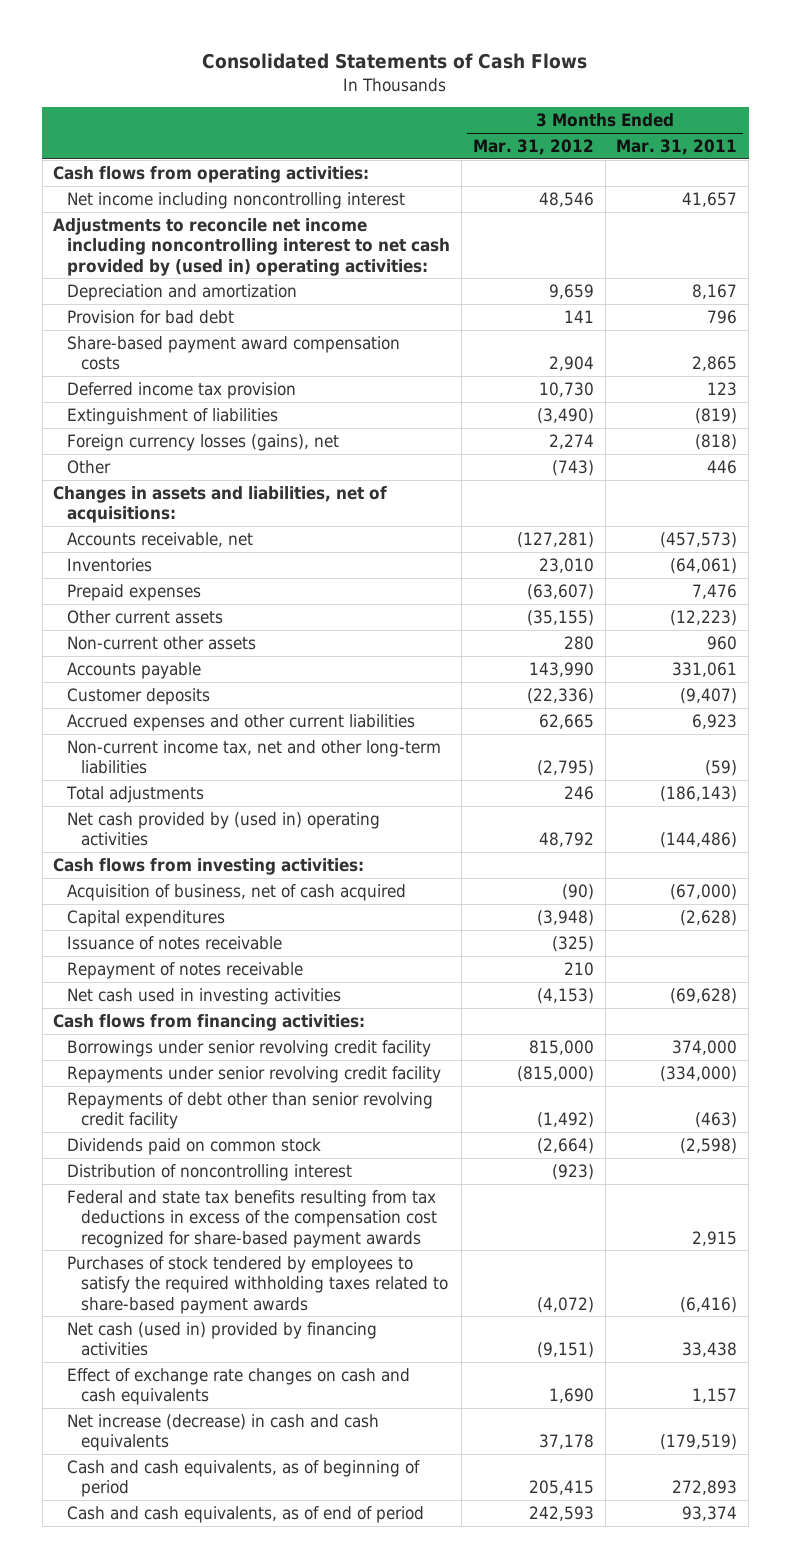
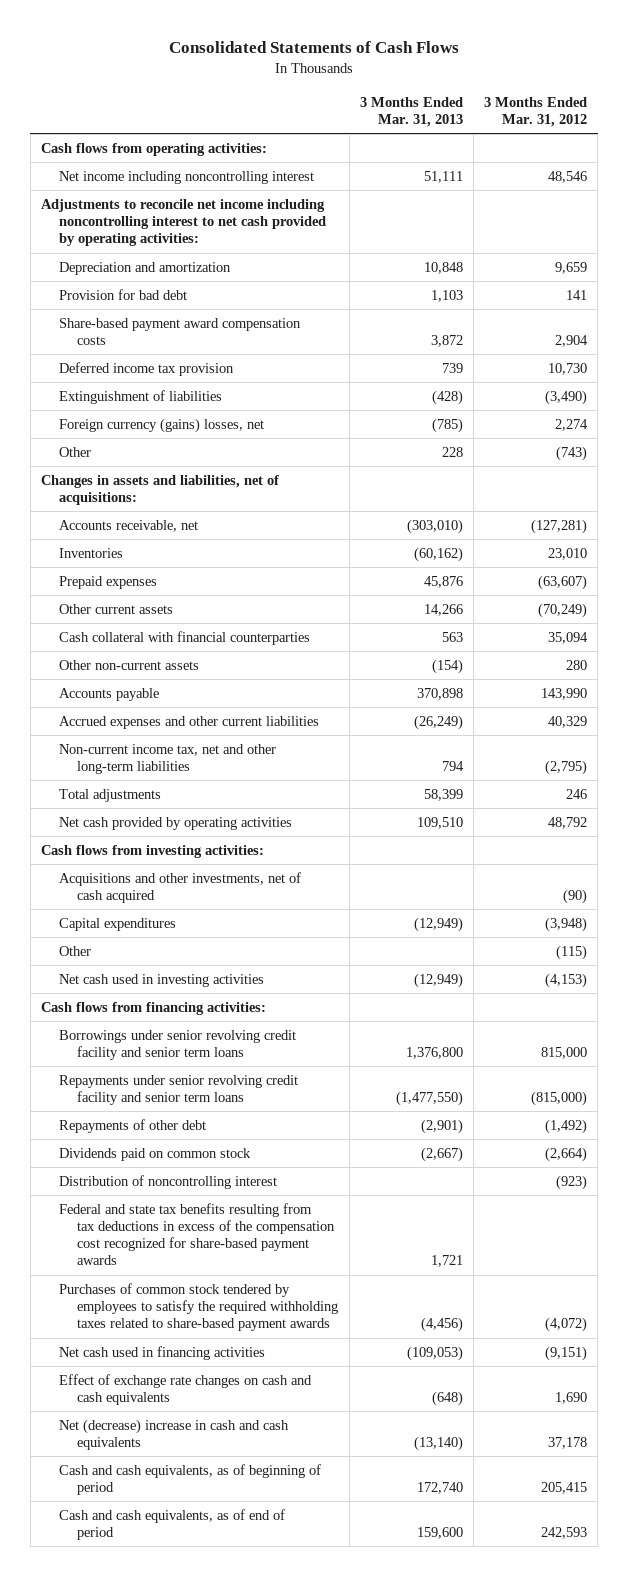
- | 3 Months Ended Mar. 31, 2012 | 3 Months Ended Mar. 31, 2011
+ | 3 Months Ended Mar. 31, 2013 | 3 Months Ended Mar. 31, 2012
- Adjustments to reconcile net income including noncontrolling interest to net cash provided by (used in) operating activities:
+ Adjustments to reconcile net income including noncontrolling interest to net cash provided by operating activities:
- Foreign currency losses (gains), net | 2,274 | (818)
+ Foreign currency (gains) losses, net | (785) | 2,274
- Other current assets | (35,155) | (12,223)
- Non-current other assets | 280 | 960
+ Other current assets | 14,266 | (70,249)
+ Cash collateral with financial counterparties | 563 | 35,094
+ Other non-current assets | (154) | 280
- Customer deposits | (22,336) | (9,407)
- Accrued expenses and other current liabilities | 62,665 | 6,923
+ Accrued expenses and other current liabilities | (26,249) | 40,329
- Net cash provided by (used in) operating activities | 48,792 | (144,486)
+ Net cash provided by operating activities | 109,510 | 48,792
- Acquisition of business, net of cash acquired | (90) | (67,000)
+ Acquisitions and other investments, net of cash acquired | | (90)
- Issuance of notes receivable | (325) |
- Repayment of notes receivable | 210 |
+ Other | | (115)
- Borrowings under senior revolving credit facility | 815,000 | 374,000
- Repayments under senior revolving credit facility | (815,000) | (334,000)
- Repayments of debt other than senior revolving credit facility | (1,492) | (463)
+ Borrowings under senior revolving credit facility and senior term loans | 1,376,800 | 815,000
+ Repayments under senior revolving credit facility and senior term loans | (1,477,550) | (815,000)
+ Repayments of other debt | (2,901) | (1,492)
- Purchases of stock tendered by employees to satisfy the required withholding taxes related to share-based payment awards | (4,072) | (6,416)
- Net cash (used in) provided by financing activities | (9,151) | 33,438
+ Purchases of common stock tendered by employees to satisfy the required withholding taxes related to share-based payment awards | (4,456) | (4,072)
+ Net cash used in financing activities | (109,053) | (9,151)
- Net increase (decrease) in cash and cash equivalents | 37,178 | (179,519)
+ Net (decrease) increase in cash and cash equivalents | (13,140) | 37,178

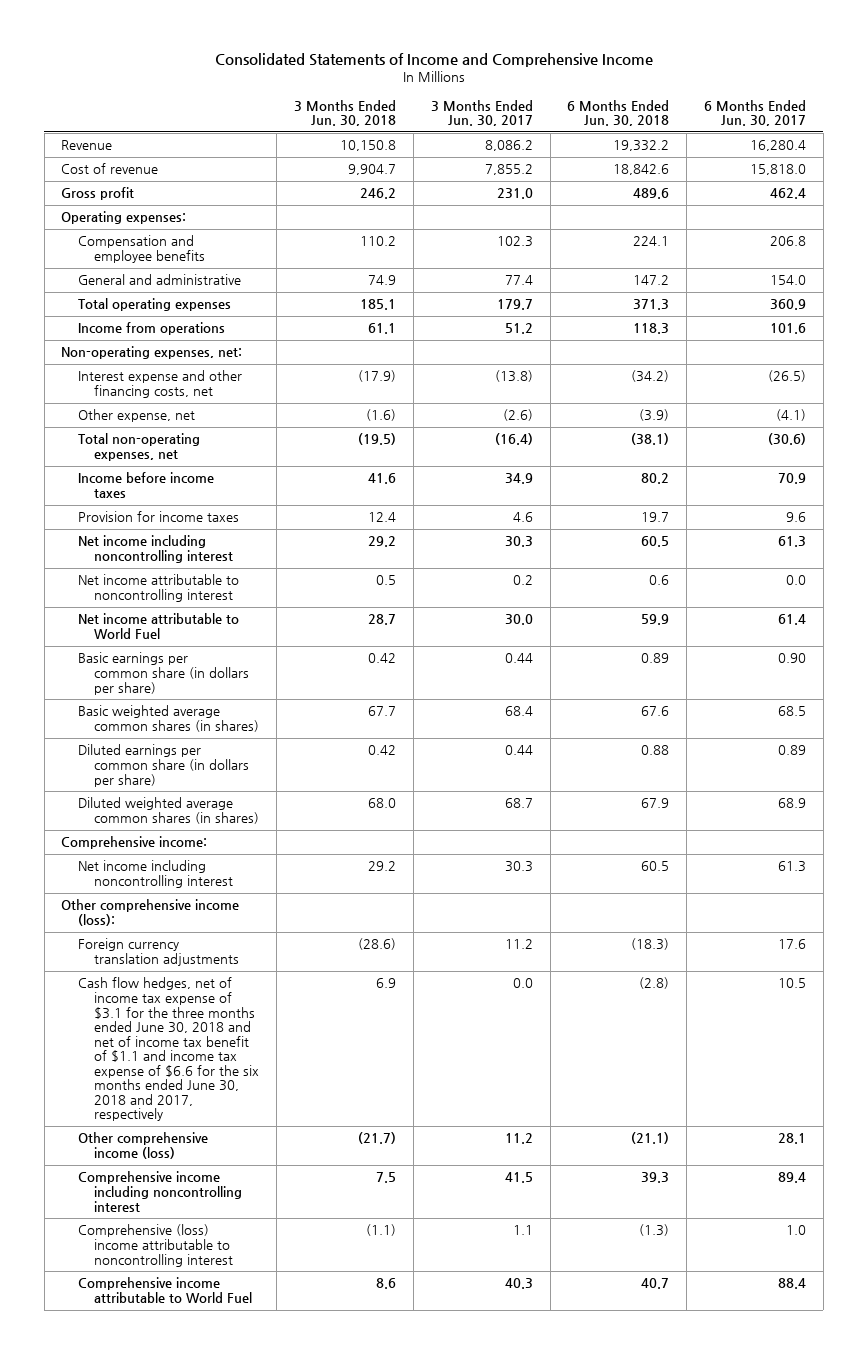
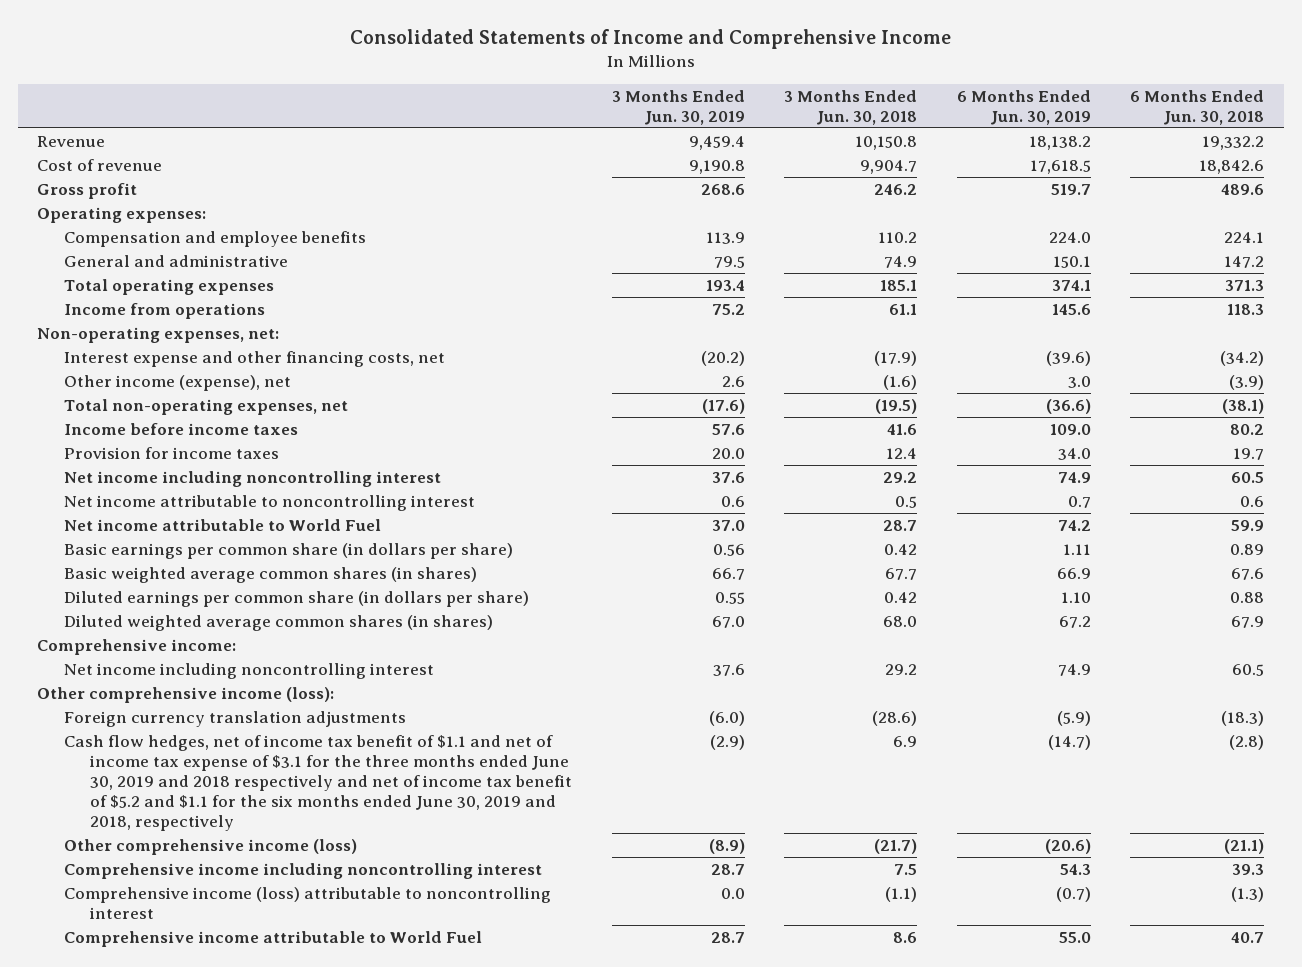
- | 3 Months Ended Jun. 30, 2018 | 3 Months Ended Jun. 30, 2017 | 6 Months Ended Jun. 30, 2018 | 6 Months Ended Jun. 30, 2017
+ | 3 Months Ended Jun. 30, 2019 | 3 Months Ended Jun. 30, 2018 | 6 Months Ended Jun. 30, 2019 | 6 Months Ended Jun. 30, 2018
- Other expense, net | (1.6) | (2.6) | (3.9) | (4.1)
+ Other income (expense), net | 2.6 | (1.6) | 3.0 | (3.9)
- Cash flow hedges, net of income tax expense of $3.1 for the three months ended June 30, 2018 and net of income tax benefit of $1.1 and income tax expense of $6.6 for the six months ended June 30, 2018 and 2017, respectively | 6.9 | 0.0 | (2.8) | 10.5
+ Cash flow hedges, net of income tax benefit of $1.1 and net of income tax expense of $3.1 for the three months ended June 30, 2019 and 2018 respectively and net of income tax benefit of $5.2 and $1.1 for the six months ended June 30, 2019 and 2018, respectively | (2.9) | 6.9 | (14.7) | (2.8)
- Comprehensive (loss) income attributable to noncontrolling interest | (1.1) | 1.1 | (1.3) | 1.0
+ Comprehensive income (loss) attributable to noncontrolling interest | 0.0 | (1.1) | (0.7) | (1.3)

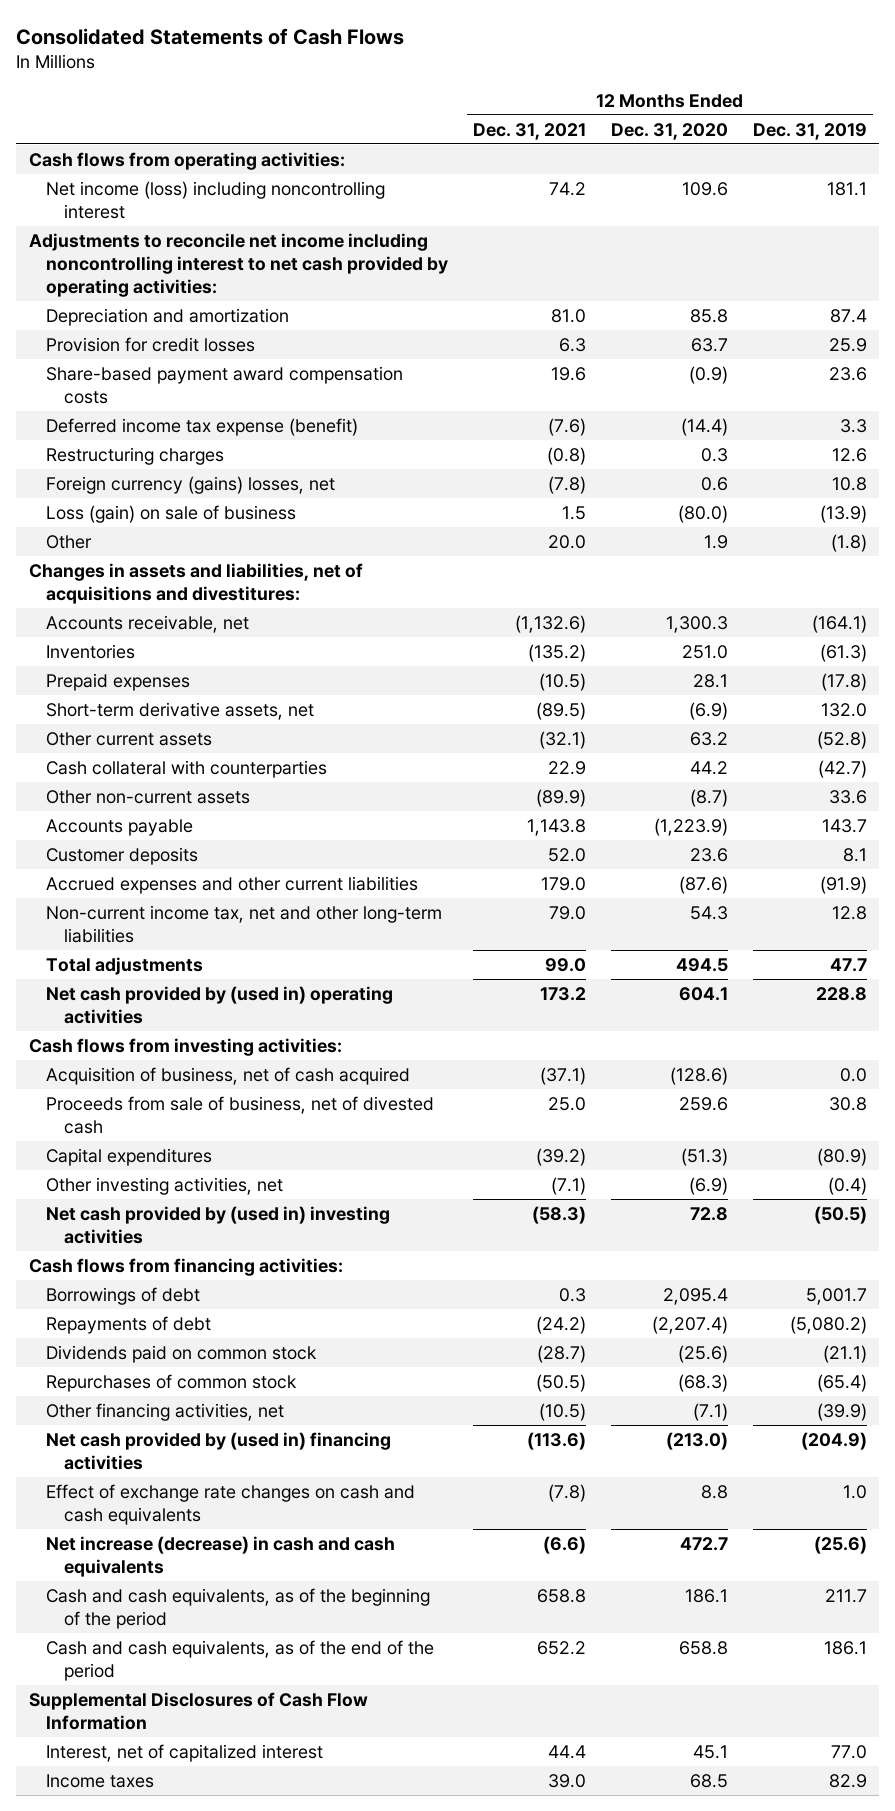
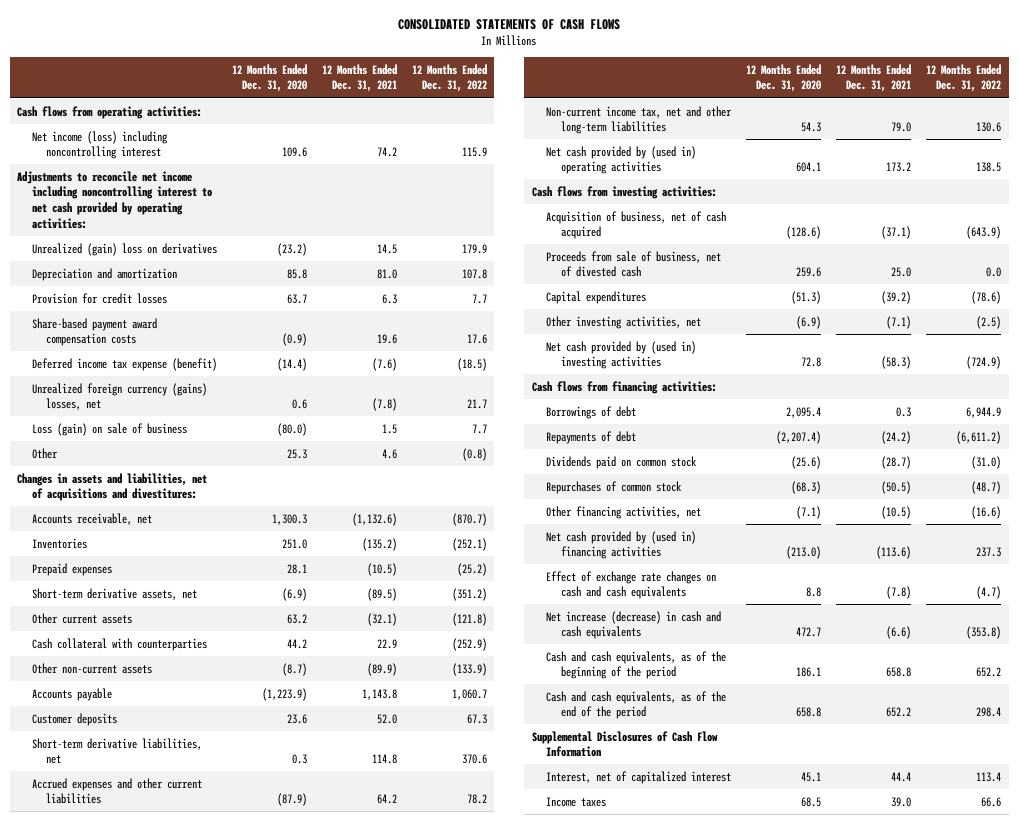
- Consolidated Statements of Cash Flows
+ CONSOLIDATED STATEMENTS OF CASH FLOWS
- | 12 Months Ended Dec. 31, 2021 | 12 Months Ended Dec. 31, 2020 | 12 Months Ended Dec. 31, 2019
+ | 12 Months Ended Dec. 31, 2020 | 12 Months Ended Dec. 31, 2021 | 12 Months Ended Dec. 31, 2022
+ Unrealized (gain) loss on derivatives | (23.2) | 14.5 | 179.9
- Restructuring charges | (0.8) | 0.3 | 12.6
- Foreign currency (gains) losses, net | (7.8) | 0.6 | 10.8
+ Unrealized foreign currency (gains) losses, net | 0.6 | (7.8) | 21.7
- Other | 20.0 | 1.9 | (1.8)
+ Other | 25.3 | 4.6 | (0.8)
- Accrued expenses and other current liabilities | 179.0 | (87.6) | (91.9)
+ Short-term derivative liabilities, net | 0.3 | 114.8 | 370.6
+ Accrued expenses and other current liabilities | (87.9) | 64.2 | 78.2
- Total adjustments | 99.0 | 494.5 | 47.7

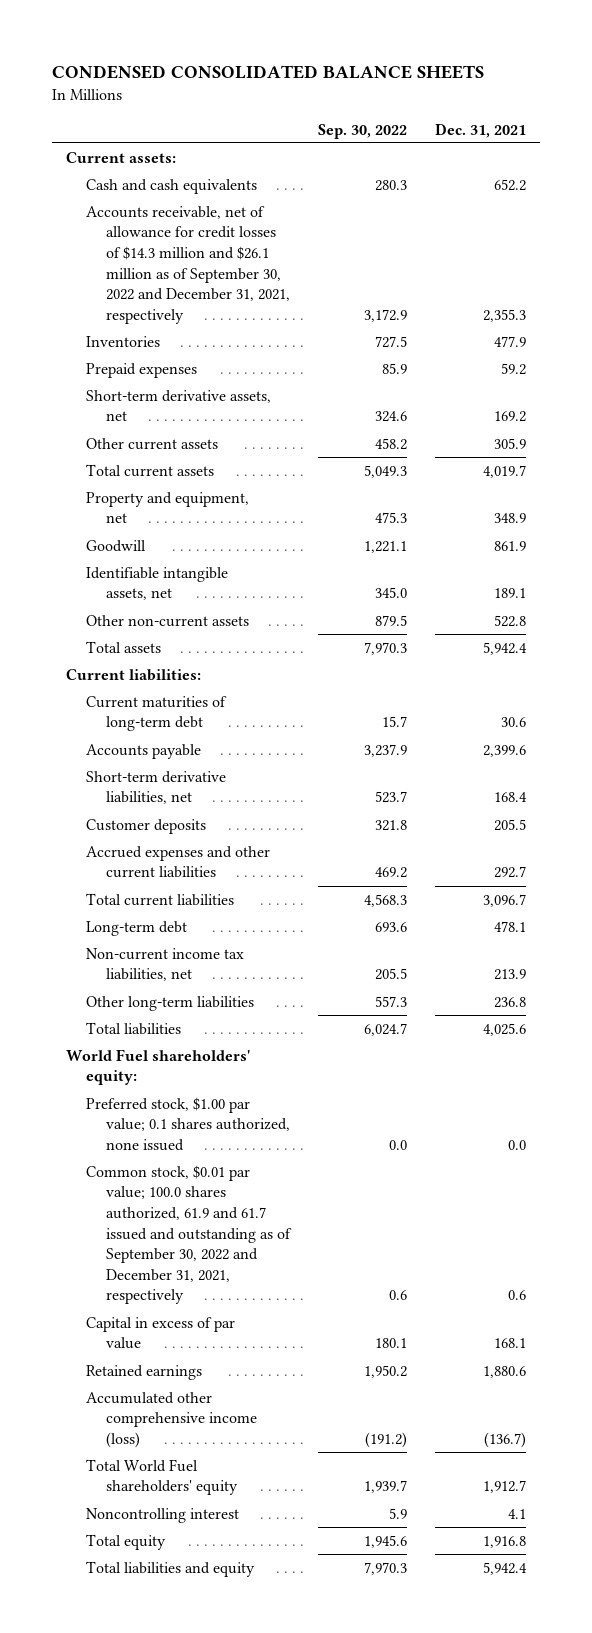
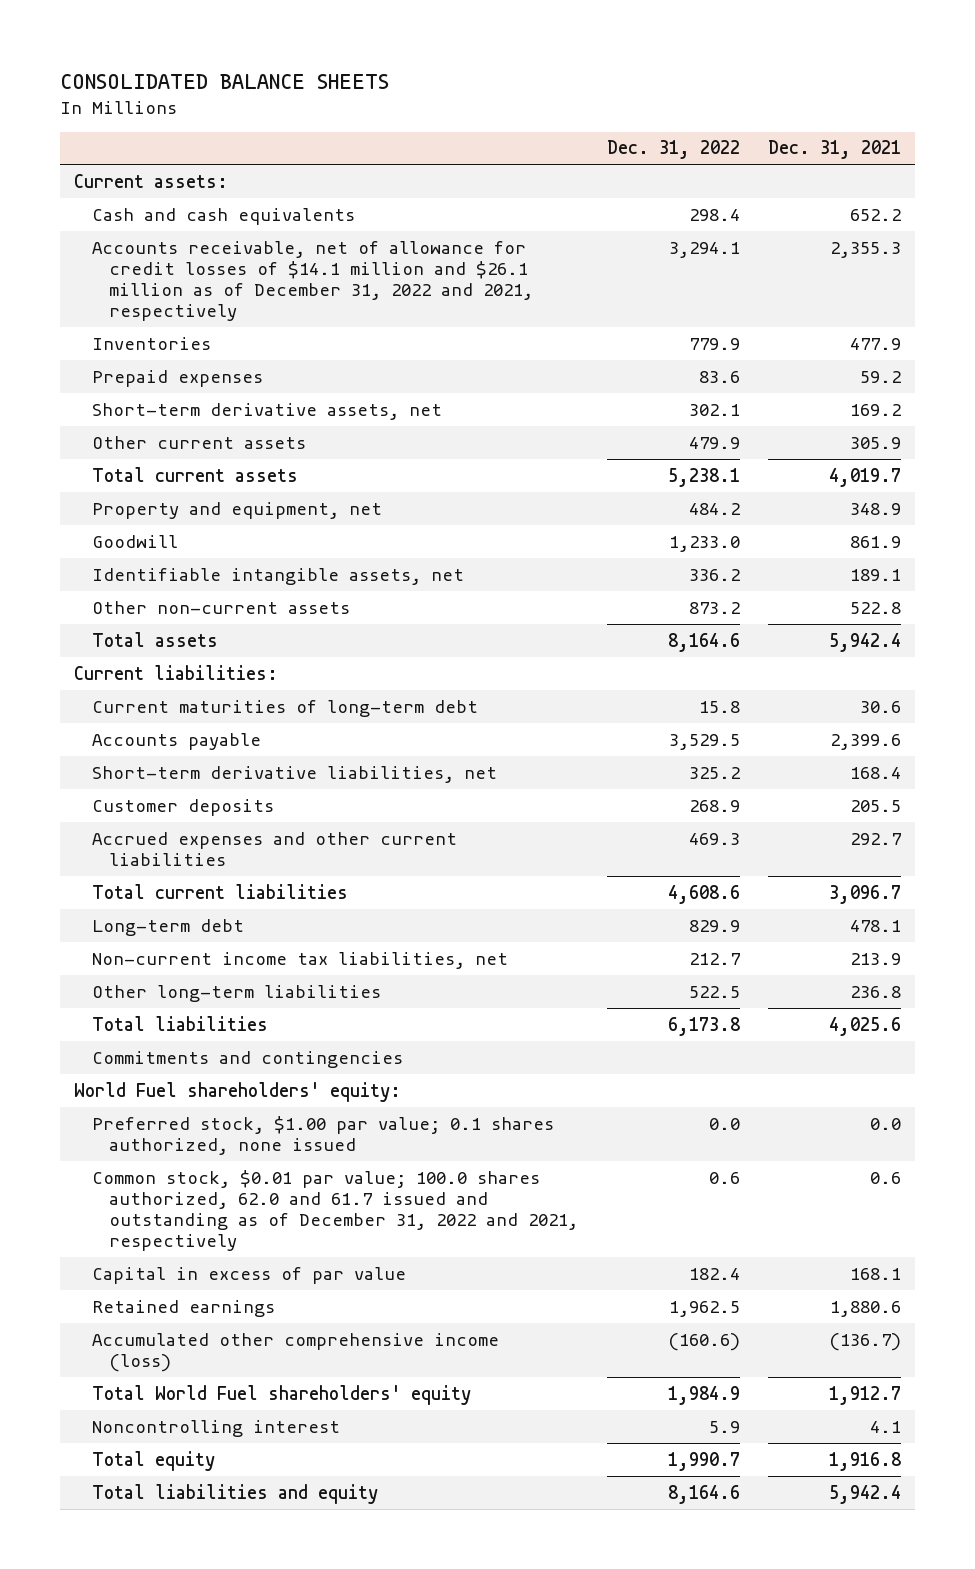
- CONDENSED CONSOLIDATED BALANCE SHEETS
+ CONSOLIDATED BALANCE SHEETS
- | Sep. 30, 2022 | Dec. 31, 2021
+ | Dec. 31, 2022 | Dec. 31, 2021
- Accounts receivable, net of allowance for credit losses of $14.3 million and $26.1 million as of September 30, 2022 and December 31, 2021, respectively | 3,172.9 | 2,355.3
+ Accounts receivable, net of allowance for credit losses of $14.1 million and $26.1 million as of December 31, 2022 and 2021, respectively | 3,294.1 | 2,355.3
+ Commitments and contingencies
- Common stock, $0.01 par value; 100.0 shares authorized, 61.9 and 61.7 issued and outstanding as of September 30, 2022 and December 31, 2021, respectively | 0.6 | 0.6
+ Common stock, $0.01 par value; 100.0 shares authorized, 62.0 and 61.7 issued and outstanding as of December 31, 2022 and 2021, respectively | 0.6 | 0.6

